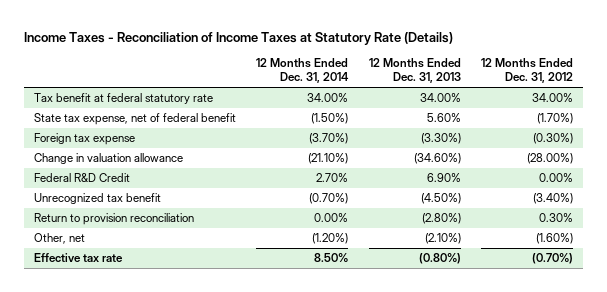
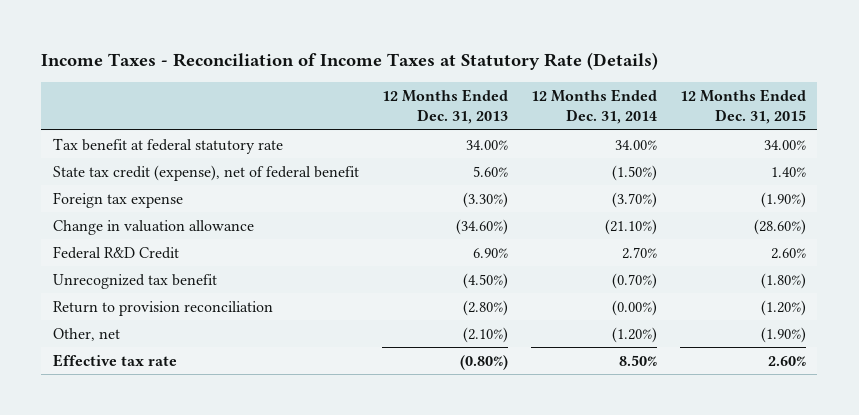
- | 12 Months Ended Dec. 31, 2014 | 12 Months Ended Dec. 31, 2013 | 12 Months Ended Dec. 31, 2012
+ | 12 Months Ended Dec. 31, 2013 | 12 Months Ended Dec. 31, 2014 | 12 Months Ended Dec. 31, 2015
- State tax expense, net of federal benefit | (1.50%) | 5.60% | (1.70%)
+ State tax credit (expense), net of federal benefit | 5.60% | (1.50%) | 1.40%
- Return to provision reconciliation | 0.00% | (2.80%) | 0.30%
+ Return to provision reconciliation | (2.80%) | (0.00%) | (1.20%)

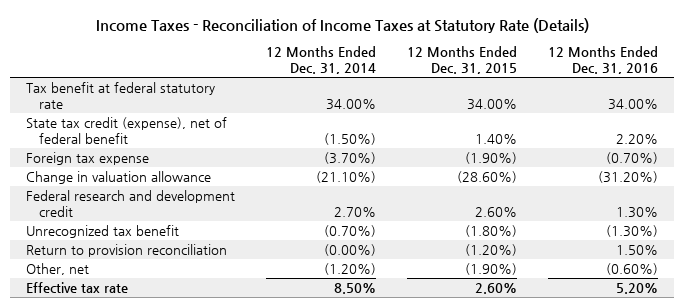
- | 12 Months Ended Dec. 31, 2013 | 12 Months Ended Dec. 31, 2014 | 12 Months Ended Dec. 31, 2015
+ | 12 Months Ended Dec. 31, 2014 | 12 Months Ended Dec. 31, 2015 | 12 Months Ended Dec. 31, 2016
- Federal R&D Credit | 6.90% | 2.70% | 2.60%
+ Federal research and development credit | 2.70% | 2.60% | 1.30%

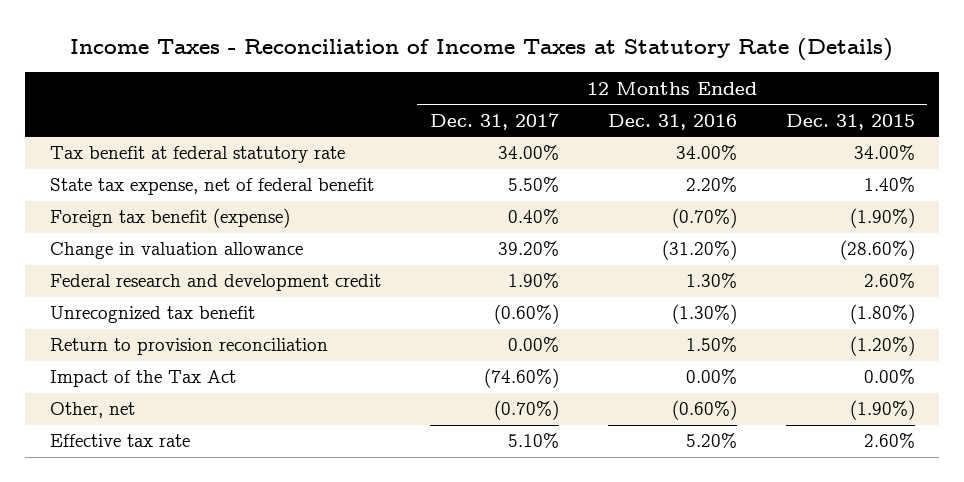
- | 12 Months Ended Dec. 31, 2014 | 12 Months Ended Dec. 31, 2015 | 12 Months Ended Dec. 31, 2016
+ | 12 Months Ended Dec. 31, 2017 | 12 Months Ended Dec. 31, 2016 | 12 Months Ended Dec. 31, 2015
- State tax credit (expense), net of federal benefit | (1.50%) | 1.40% | 2.20%
- Foreign tax expense | (3.70%) | (1.90%) | (0.70%)
+ State tax expense, net of federal benefit | 5.50% | 2.20% | 1.40%
+ Foreign tax benefit (expense) | 0.40% | (0.70%) | (1.90%)
+ Impact of the Tax Act | (74.60%) | 0.00% | 0.00%

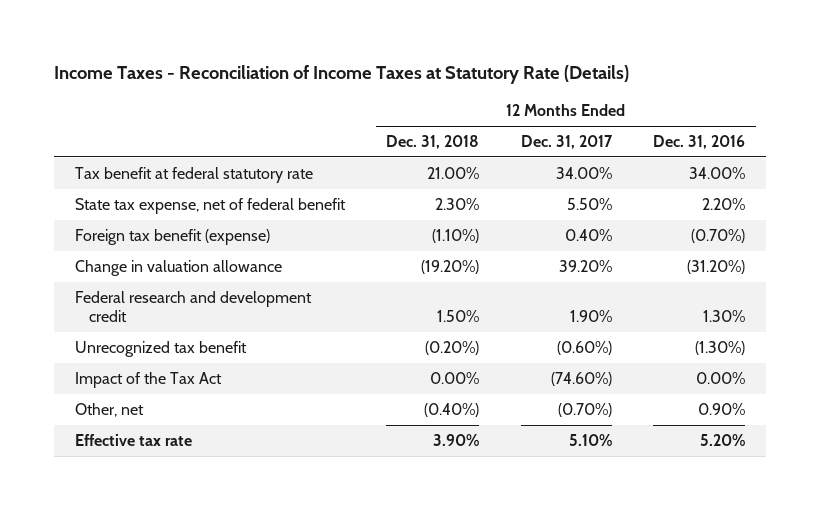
- | 12 Months Ended Dec. 31, 2017 | 12 Months Ended Dec. 31, 2016 | 12 Months Ended Dec. 31, 2015
+ | 12 Months Ended Dec. 31, 2018 | 12 Months Ended Dec. 31, 2017 | 12 Months Ended Dec. 31, 2016
- Return to provision reconciliation | 0.00% | 1.50% | (1.20%)
- Other, net | (0.70%) | (0.60%) | (1.90%)
+ Other, net | (0.40%) | (0.70%) | 0.90%

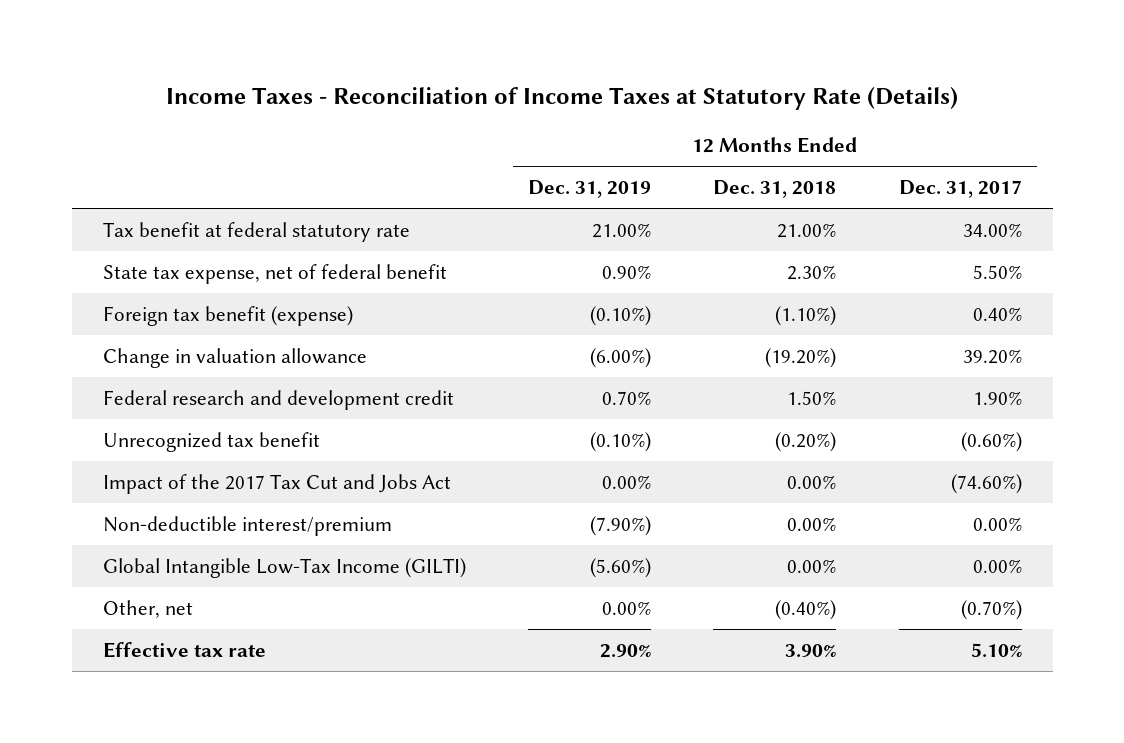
- | 12 Months Ended Dec. 31, 2018 | 12 Months Ended Dec. 31, 2017 | 12 Months Ended Dec. 31, 2016
+ | 12 Months Ended Dec. 31, 2019 | 12 Months Ended Dec. 31, 2018 | 12 Months Ended Dec. 31, 2017
- Impact of the Tax Act | 0.00% | (74.60%) | 0.00%
+ Impact of the 2017 Tax Cut and Jobs Act | 0.00% | 0.00% | (74.60%)
+ Non-deductible interest/premium | (7.90%) | 0.00% | 0.00%
+ Global Intangible Low-Tax Income (GILTI) | (5.60%) | 0.00% | 0.00%

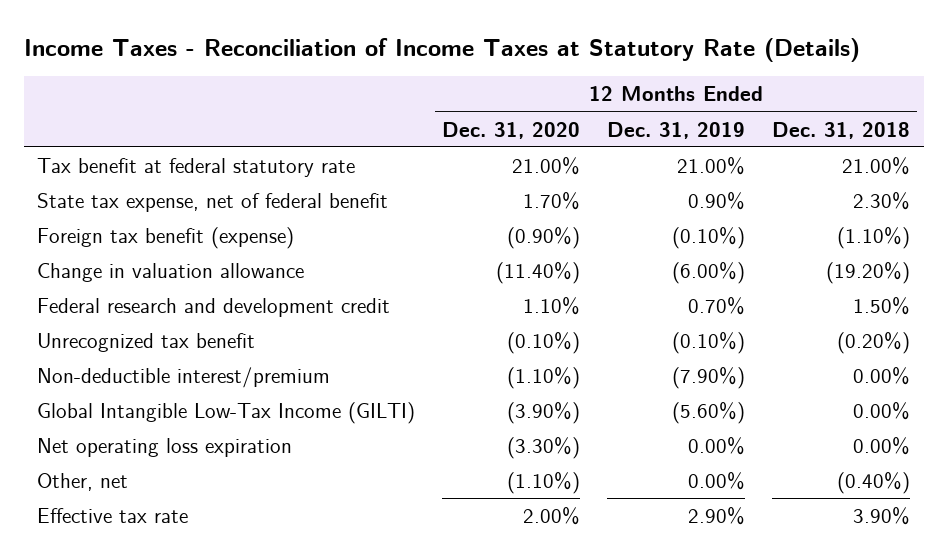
- | 12 Months Ended Dec. 31, 2019 | 12 Months Ended Dec. 31, 2018 | 12 Months Ended Dec. 31, 2017
+ | 12 Months Ended Dec. 31, 2020 | 12 Months Ended Dec. 31, 2019 | 12 Months Ended Dec. 31, 2018
- Impact of the 2017 Tax Cut and Jobs Act | 0.00% | 0.00% | (74.60%)
+ Net operating loss expiration | (3.30%) | 0.00% | 0.00%

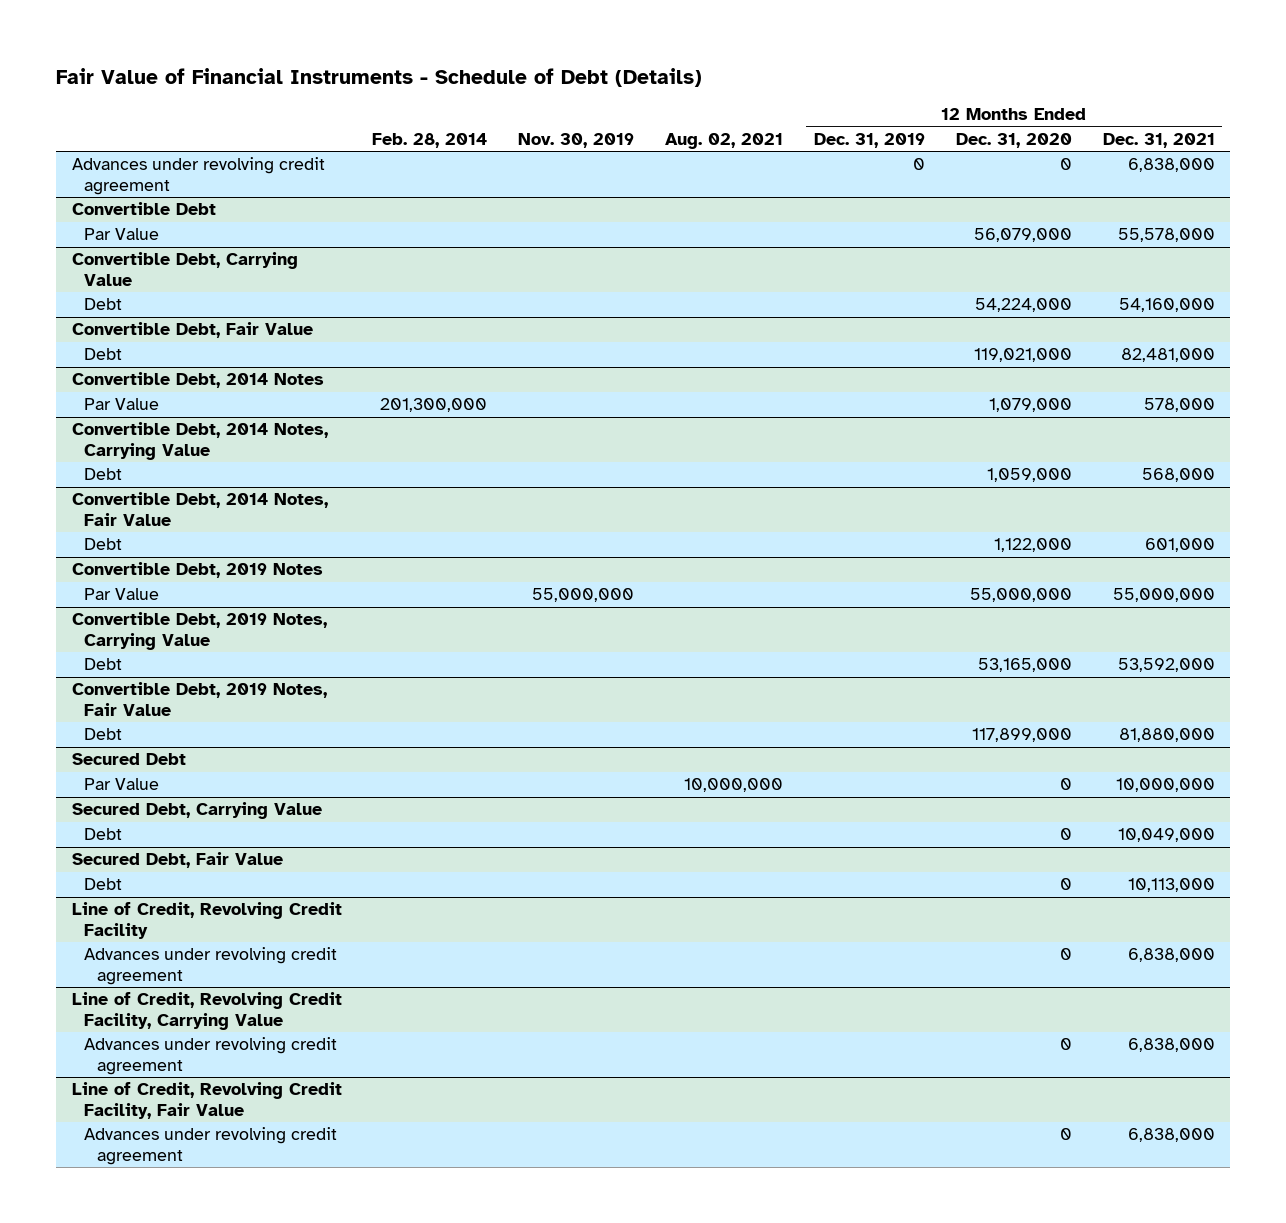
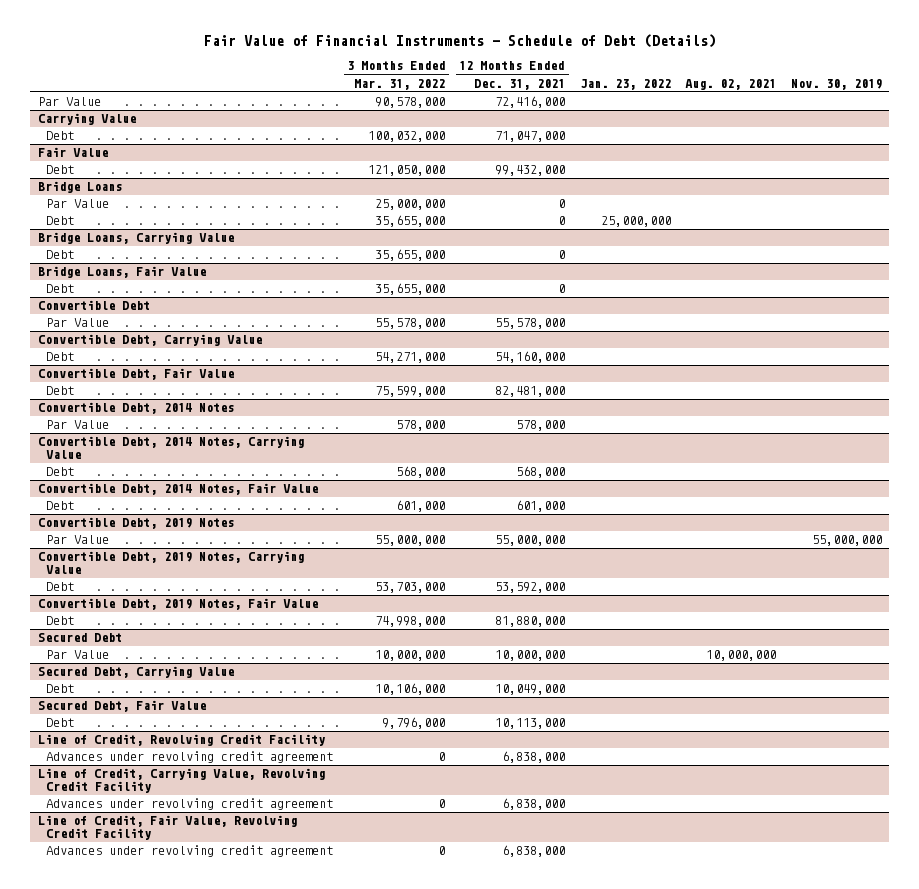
- | Feb. 28, 2014 | Nov. 30, 2019 | Aug. 02, 2021 | 12 Months Ended Dec. 31, 2019 | 12 Months Ended Dec. 31, 2020 | 12 Months Ended Dec. 31, 2021
+ | 3 Months Ended Mar. 31, 2022 | 12 Months Ended Dec. 31, 2021 | Jan. 23, 2022 | Aug. 02, 2021 | Nov. 30, 2019
- Advances under revolving credit agreement | | | | 0 | 0 | 6,838,000
+ Par Value | 90,578,000 | 72,416,000 | | |
+ Carrying Value
+ Debt | 100,032,000 | 71,047,000 | | |
+ Fair Value
+ Debt | 121,050,000 | 99,432,000 | | |
+ Bridge Loans
+ Par Value | 25,000,000 | 0 | | |
+ Debt | 35,655,000 | 0 | 25,000,000 | |
+ Bridge Loans, Carrying Value
+ Debt | 35,655,000 | 0 | | |
+ Bridge Loans, Fair Value
+ Debt | 35,655,000 | 0 | | |
- Line of Credit, Revolving Credit Facility, Carrying Value
+ Line of Credit, Carrying Value, Revolving Credit Facility
- Line of Credit, Revolving Credit Facility, Fair Value
+ Line of Credit, Fair Value, Revolving Credit Facility

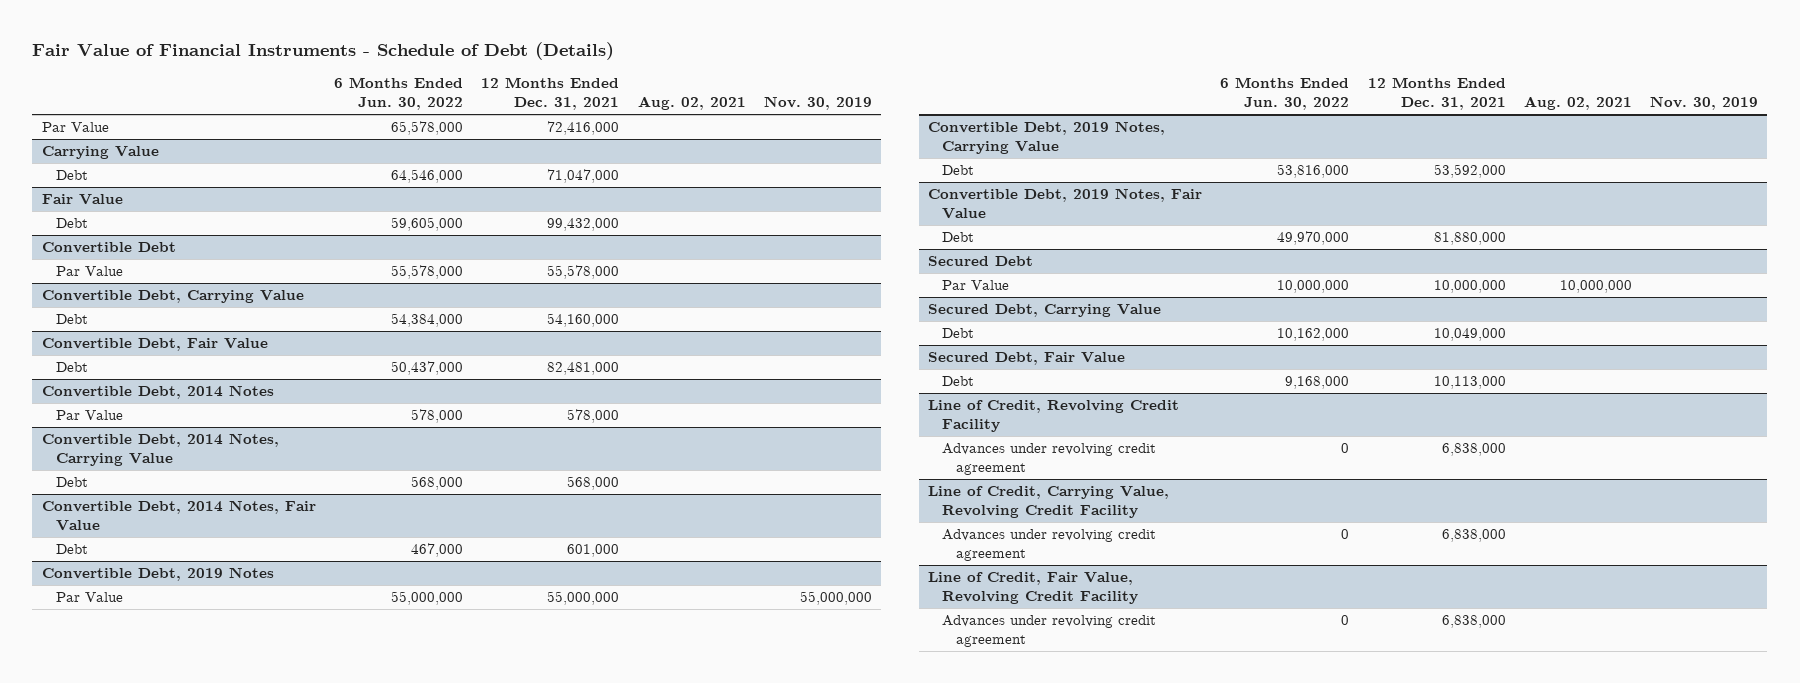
- | 3 Months Ended Mar. 31, 2022 | 12 Months Ended Dec. 31, 2021 | Jan. 23, 2022 | Aug. 02, 2021 | Nov. 30, 2019
+ | 6 Months Ended Jun. 30, 2022 | 12 Months Ended Dec. 31, 2021 | Aug. 02, 2021 | Nov. 30, 2019
- Bridge Loans
- Par Value | 25,000,000 | 0 | | |
- Debt | 35,655,000 | 0 | 25,000,000 | |
- Bridge Loans, Carrying Value
- Debt | 35,655,000 | 0 | | |
- Bridge Loans, Fair Value
- Debt | 35,655,000 | 0 | | |

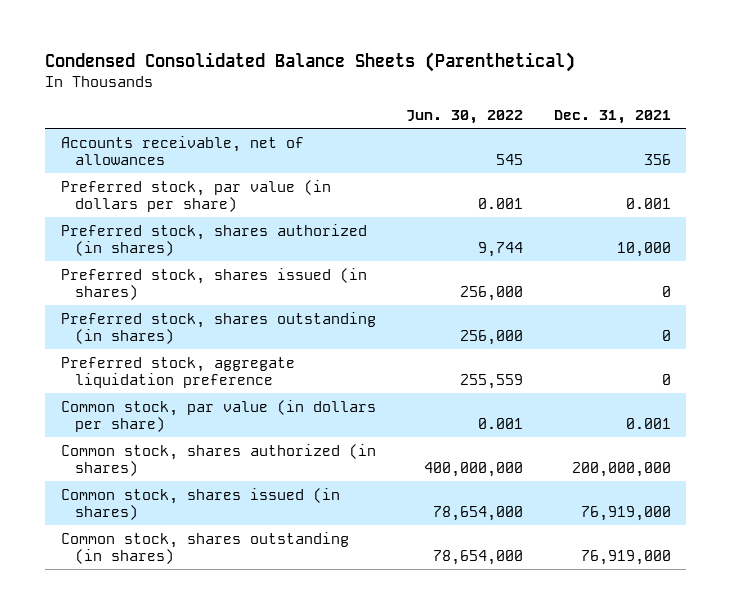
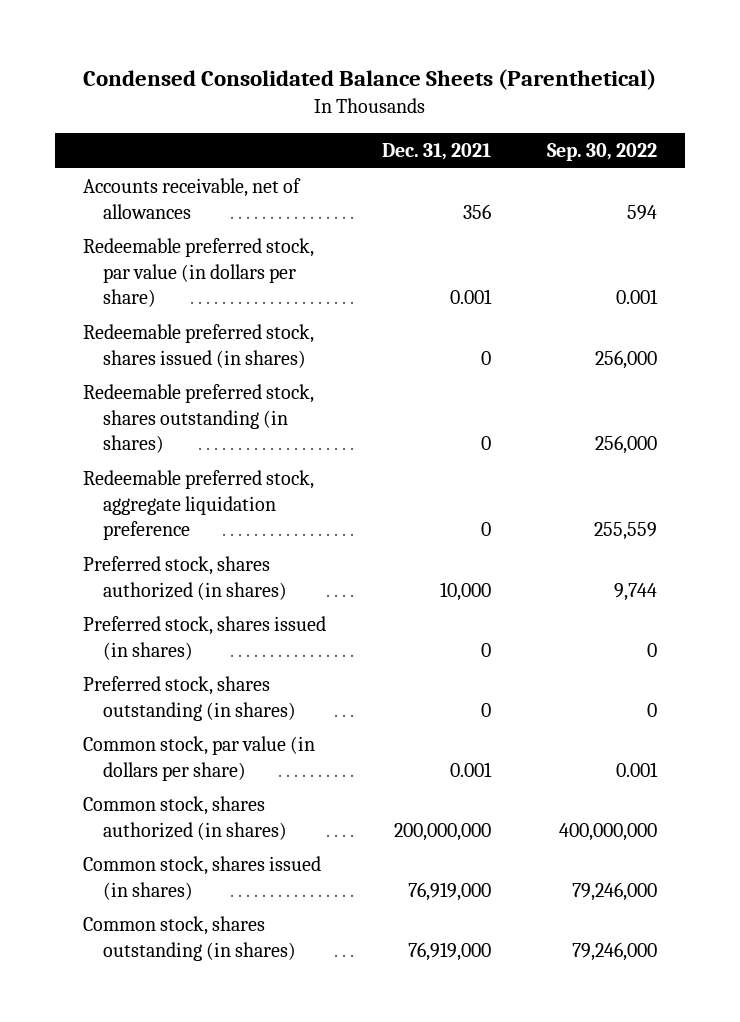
- | Jun. 30, 2022 | Dec. 31, 2021
+ | Dec. 31, 2021 | Sep. 30, 2022
- Preferred stock, par value (in dollars per share) | 0.001 | 0.001
+ Redeemable preferred stock, par value (in dollars per share) | 0.001 | 0.001
+ Redeemable preferred stock, shares issued (in shares) | 0 | 256,000
+ Redeemable preferred stock, shares outstanding (in shares) | 0 | 256,000
+ Redeemable preferred stock, aggregate liquidation preference | 0 | 255,559
- Preferred stock, aggregate liquidation preference | 255,559 | 0

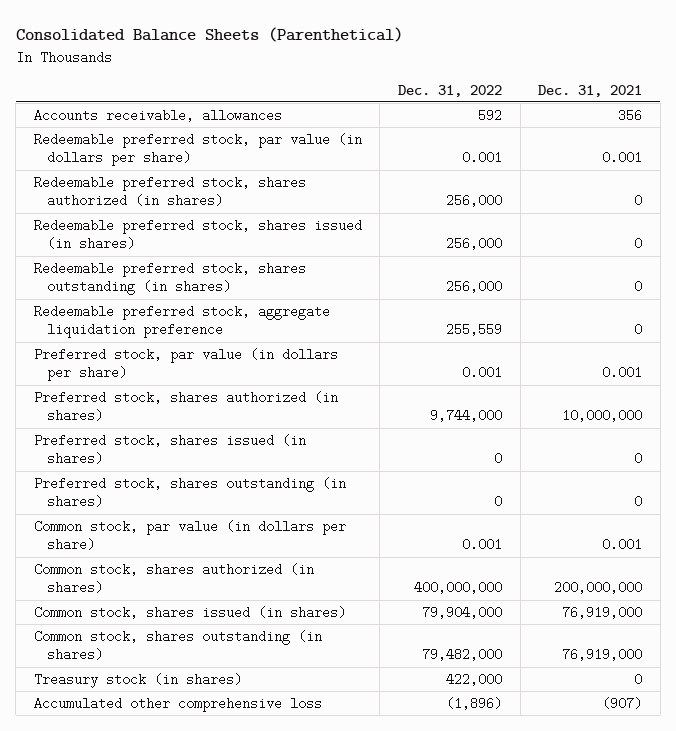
- Condensed Consolidated Balance Sheets (Parenthetical)
+ Consolidated Balance Sheets (Parenthetical)
- | Dec. 31, 2021 | Sep. 30, 2022
+ | Dec. 31, 2022 | Dec. 31, 2021
- Accounts receivable, net of allowances | 356 | 594
+ Accounts receivable, allowances | 592 | 356
+ Redeemable preferred stock, shares authorized (in shares) | 256,000 | 0
- Preferred stock, shares authorized (in shares) | 10,000 | 9,744
+ Preferred stock, par value (in dollars per share) | 0.001 | 0.001
+ Preferred stock, shares authorized (in shares) | 9,744,000 | 10,000,000
+ Treasury stock (in shares) | 422,000 | 0
+ Accumulated other comprehensive loss | (1,896) | (907)

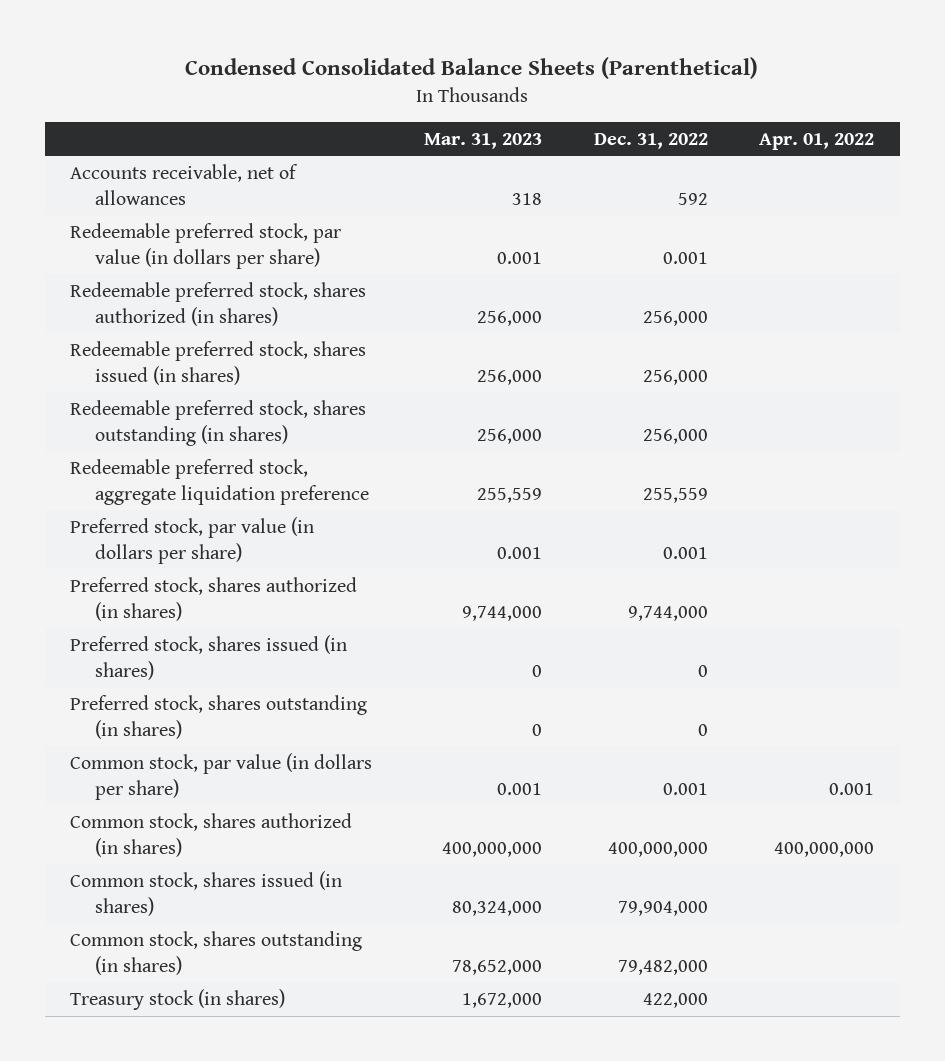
- Consolidated Balance Sheets (Parenthetical)
+ Condensed Consolidated Balance Sheets (Parenthetical)
- | Dec. 31, 2022 | Dec. 31, 2021
+ | Mar. 31, 2023 | Dec. 31, 2022 | Apr. 01, 2022
- Accounts receivable, allowances | 592 | 356
+ Accounts receivable, net of allowances | 318 | 592 |
- Accumulated other comprehensive loss | (1,896) | (907)

